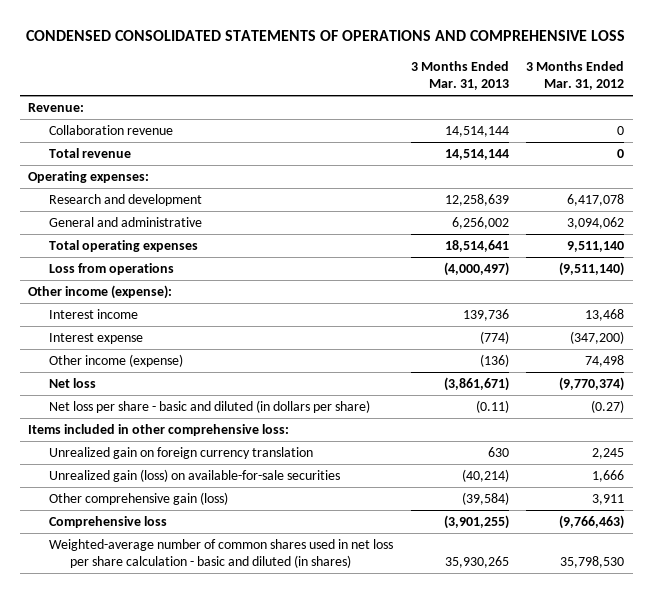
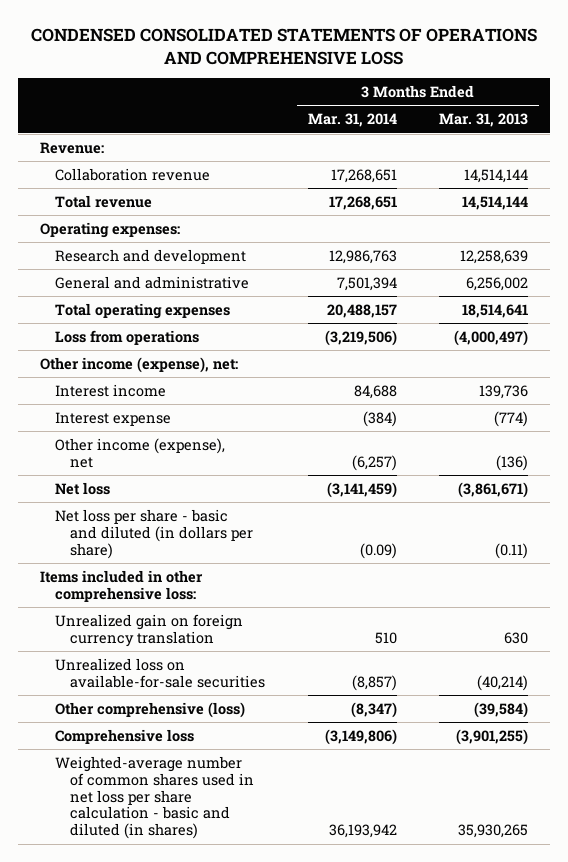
- | 3 Months Ended Mar. 31, 2013 | 3 Months Ended Mar. 31, 2012
+ | 3 Months Ended Mar. 31, 2014 | 3 Months Ended Mar. 31, 2013
- Other income (expense):
+ Other income (expense), net:
- Other income (expense) | (136) | 74,498
+ Other income (expense), net | (6,257) | (136)
- Unrealized gain (loss) on available-for-sale securities | (40,214) | 1,666
- Other comprehensive gain (loss) | (39,584) | 3,911
+ Unrealized loss on available-for-sale securities | (8,857) | (40,214)
+ Other comprehensive (loss) | (8,347) | (39,584)

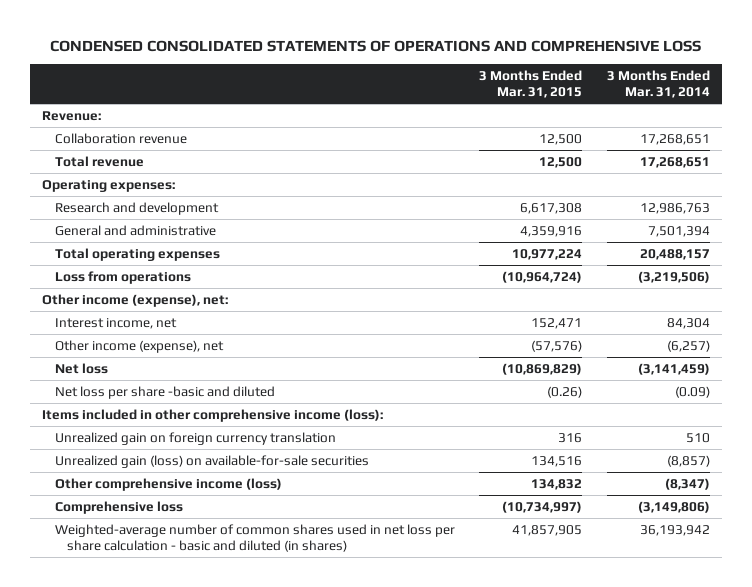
- | 3 Months Ended Mar. 31, 2014 | 3 Months Ended Mar. 31, 2013
+ | 3 Months Ended Mar. 31, 2015 | 3 Months Ended Mar. 31, 2014
- Interest income | 84,688 | 139,736
- Interest expense | (384) | (774)
+ Interest income, net | 152,471 | 84,304
- Net loss per share - basic and diluted (in dollars per share) | (0.09) | (0.11)
- Items included in other comprehensive loss:
+ Net loss per share -basic and diluted | (0.26) | (0.09)
+ Items included in other comprehensive income (loss):
- Unrealized loss on available-for-sale securities | (8,857) | (40,214)
- Other comprehensive (loss) | (8,347) | (39,584)
+ Unrealized gain (loss) on available-for-sale securities | 134,516 | (8,857)
+ Other comprehensive income (loss) | 134,832 | (8,347)

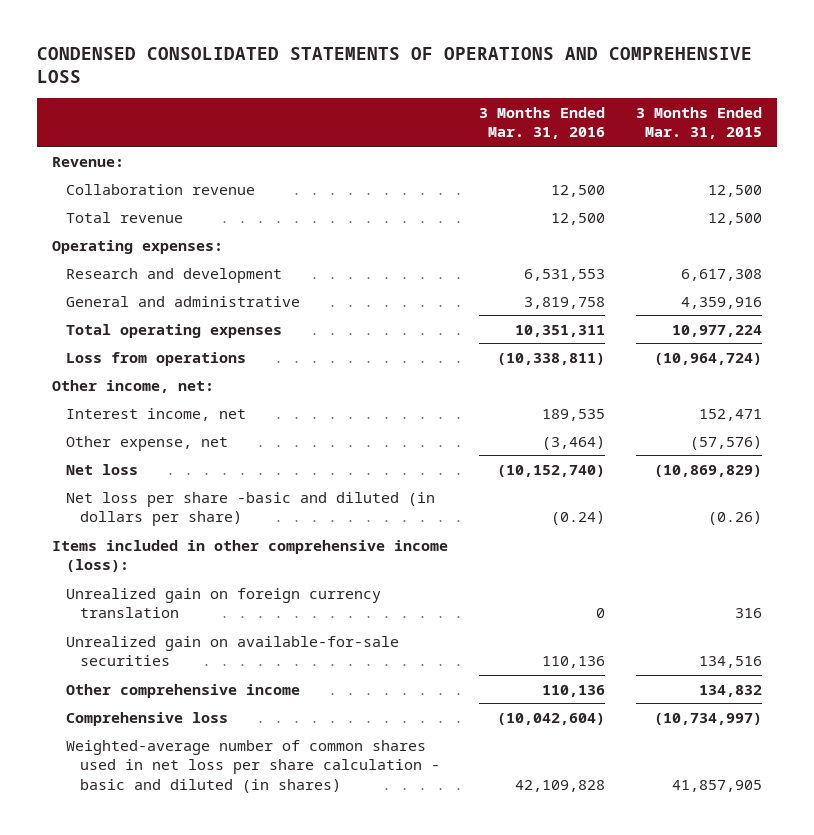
- | 3 Months Ended Mar. 31, 2015 | 3 Months Ended Mar. 31, 2014
+ | 3 Months Ended Mar. 31, 2016 | 3 Months Ended Mar. 31, 2015
- Other income (expense), net:
+ Other income, net:
- Other income (expense), net | (57,576) | (6,257)
+ Other expense, net | (3,464) | (57,576)
- Net loss per share -basic and diluted | (0.26) | (0.09)
+ Net loss per share -basic and diluted (in dollars per share) | (0.24) | (0.26)
- Unrealized gain (loss) on available-for-sale securities | 134,516 | (8,857)
- Other comprehensive income (loss) | 134,832 | (8,347)
+ Unrealized gain on available-for-sale securities | 110,136 | 134,516
+ Other comprehensive income | 110,136 | 134,832

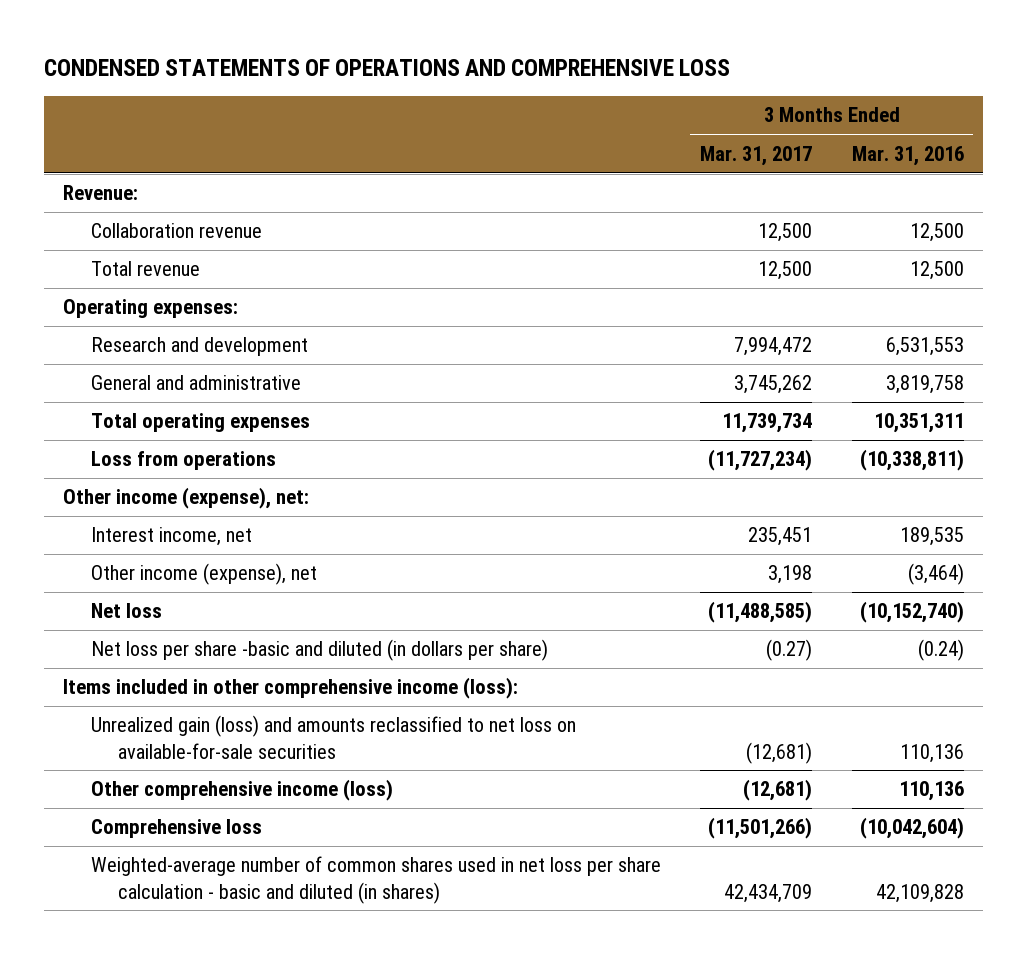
- CONDENSED CONSOLIDATED STATEMENTS OF OPERATIONS AND COMPREHENSIVE LOSS
+ CONDENSED STATEMENTS OF OPERATIONS AND COMPREHENSIVE LOSS
- | 3 Months Ended Mar. 31, 2016 | 3 Months Ended Mar. 31, 2015
+ | 3 Months Ended Mar. 31, 2017 | 3 Months Ended Mar. 31, 2016
- Other income, net:
+ Other income (expense), net:
- Other expense, net | (3,464) | (57,576)
+ Other income (expense), net | 3,198 | (3,464)
- Unrealized gain on foreign currency translation | 0 | 316
- Unrealized gain on available-for-sale securities | 110,136 | 134,516
- Other comprehensive income | 110,136 | 134,832
+ Unrealized gain (loss) and amounts reclassified to net loss on available-for-sale securities | (12,681) | 110,136
+ Other comprehensive income (loss) | (12,681) | 110,136

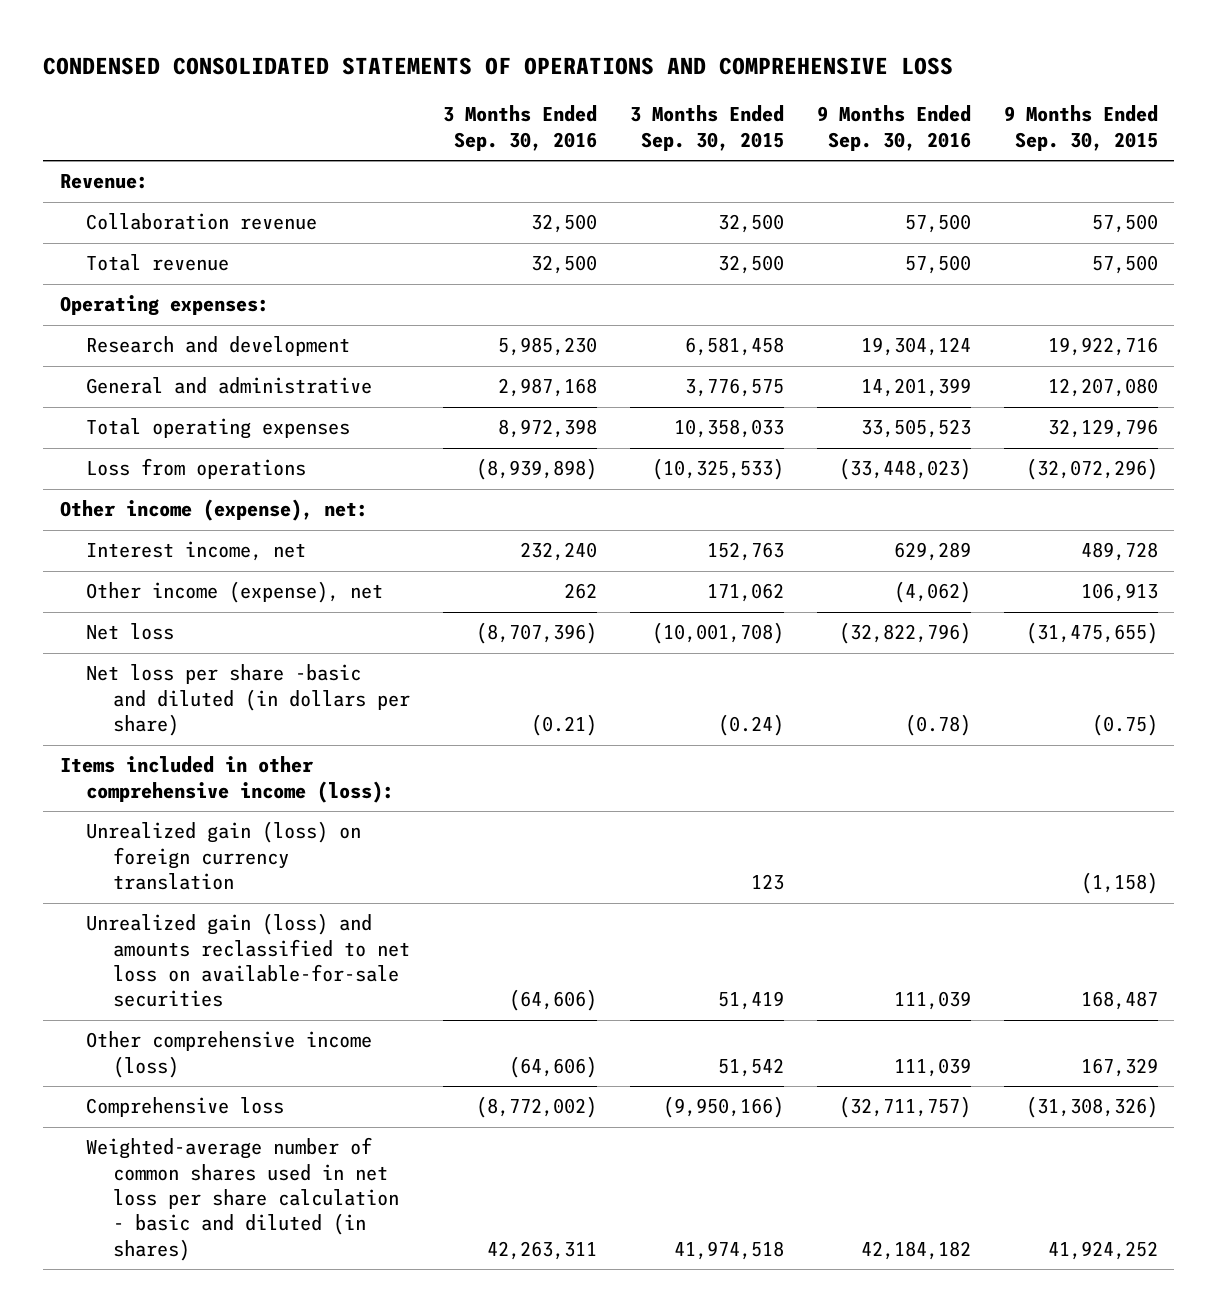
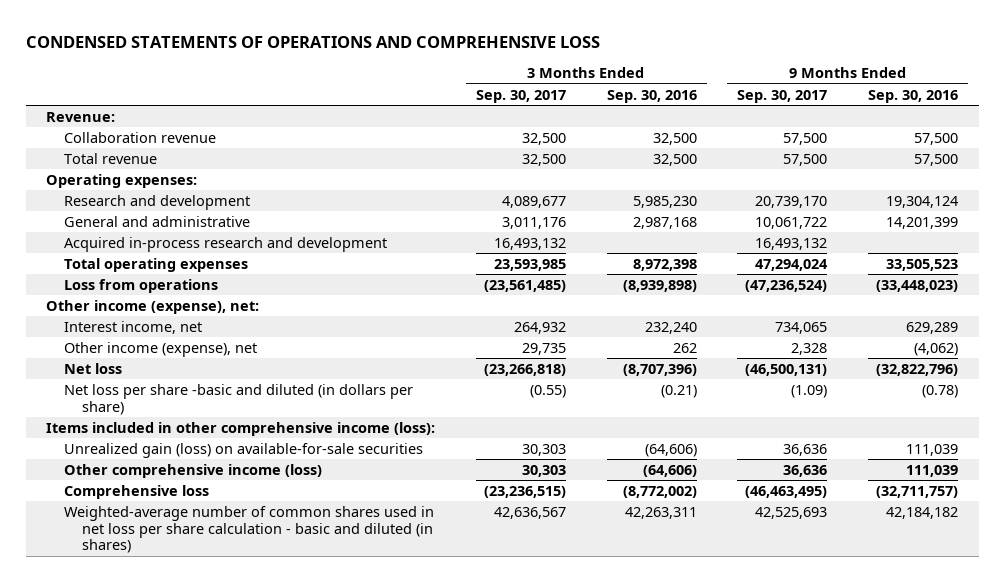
- CONDENSED CONSOLIDATED STATEMENTS OF OPERATIONS AND COMPREHENSIVE LOSS
+ CONDENSED STATEMENTS OF OPERATIONS AND COMPREHENSIVE LOSS
- | 3 Months Ended Sep. 30, 2016 | 3 Months Ended Sep. 30, 2015 | 9 Months Ended Sep. 30, 2016 | 9 Months Ended Sep. 30, 2015
+ | 3 Months Ended Sep. 30, 2017 | 3 Months Ended Sep. 30, 2016 | 9 Months Ended Sep. 30, 2017 | 9 Months Ended Sep. 30, 2016
+ Acquired in-process research and development | 16,493,132 | | 16,493,132 |
- Unrealized gain (loss) on foreign currency translation | | 123 | | (1,158)
- Unrealized gain (loss) and amounts reclassified to net loss on available-for-sale securities | (64,606) | 51,419 | 111,039 | 168,487
+ Unrealized gain (loss) on available-for-sale securities | 30,303 | (64,606) | 36,636 | 111,039

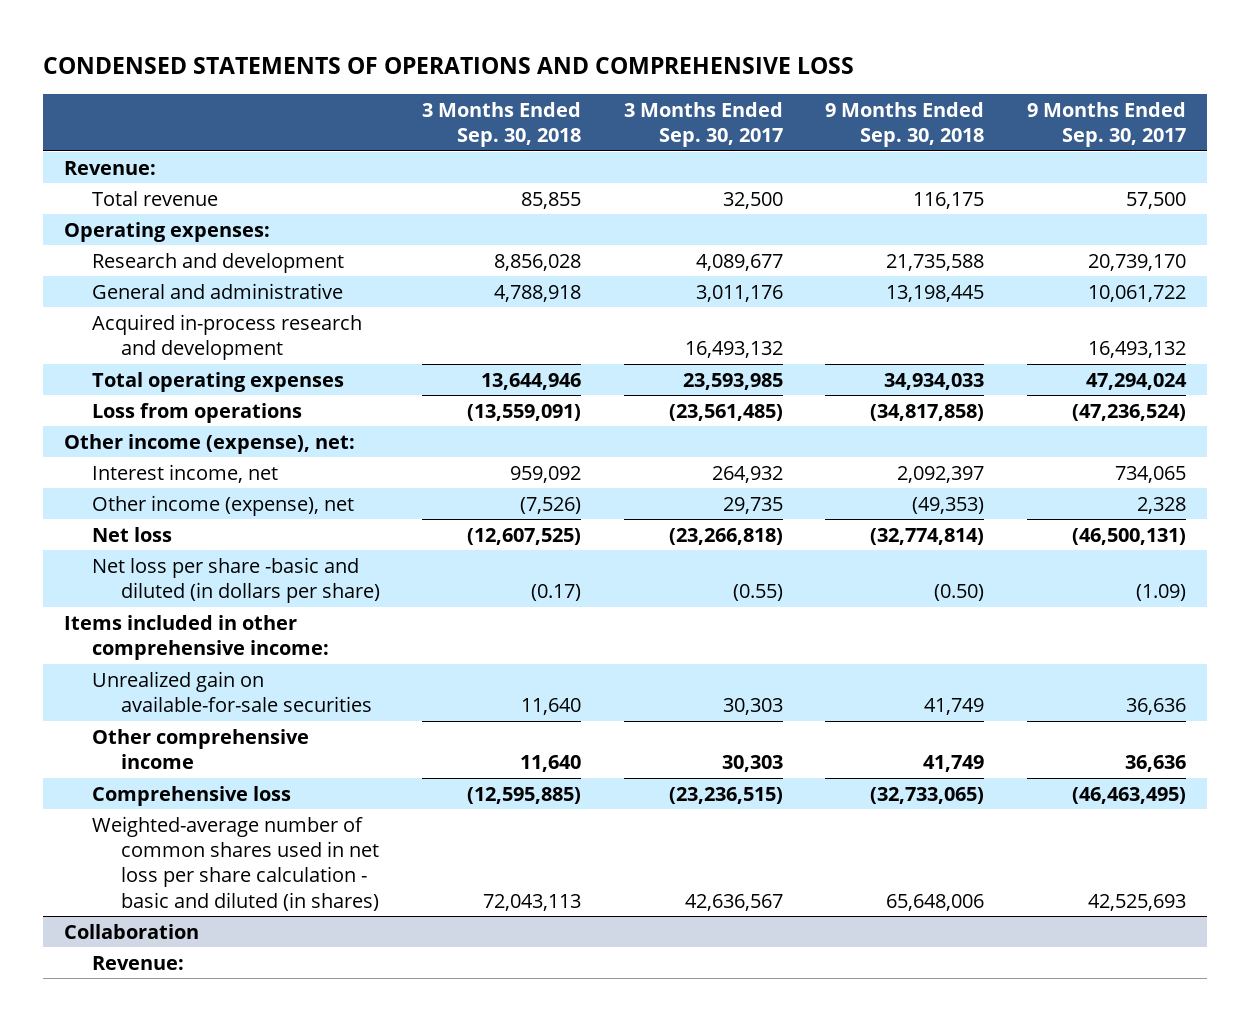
- | 3 Months Ended Sep. 30, 2017 | 3 Months Ended Sep. 30, 2016 | 9 Months Ended Sep. 30, 2017 | 9 Months Ended Sep. 30, 2016
+ | 3 Months Ended Sep. 30, 2018 | 3 Months Ended Sep. 30, 2017 | 9 Months Ended Sep. 30, 2018 | 9 Months Ended Sep. 30, 2017
- Collaboration revenue | 32,500 | 32,500 | 57,500 | 57,500
- Items included in other comprehensive income (loss):
- Unrealized gain (loss) on available-for-sale securities | 30,303 | (64,606) | 36,636 | 111,039
- Other comprehensive income (loss) | 30,303 | (64,606) | 36,636 | 111,039
+ Items included in other comprehensive income:
+ Unrealized gain on available-for-sale securities | 11,640 | 30,303 | 41,749 | 36,636
+ Other comprehensive income | 11,640 | 30,303 | 41,749 | 36,636
+ Collaboration
+ Revenue:

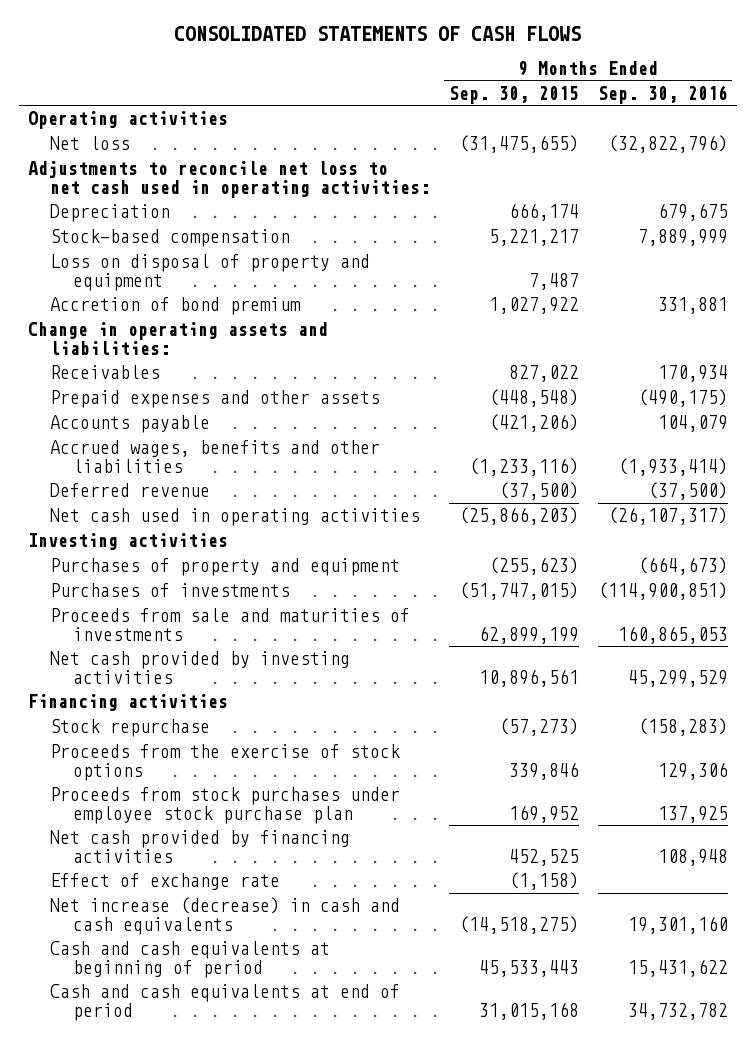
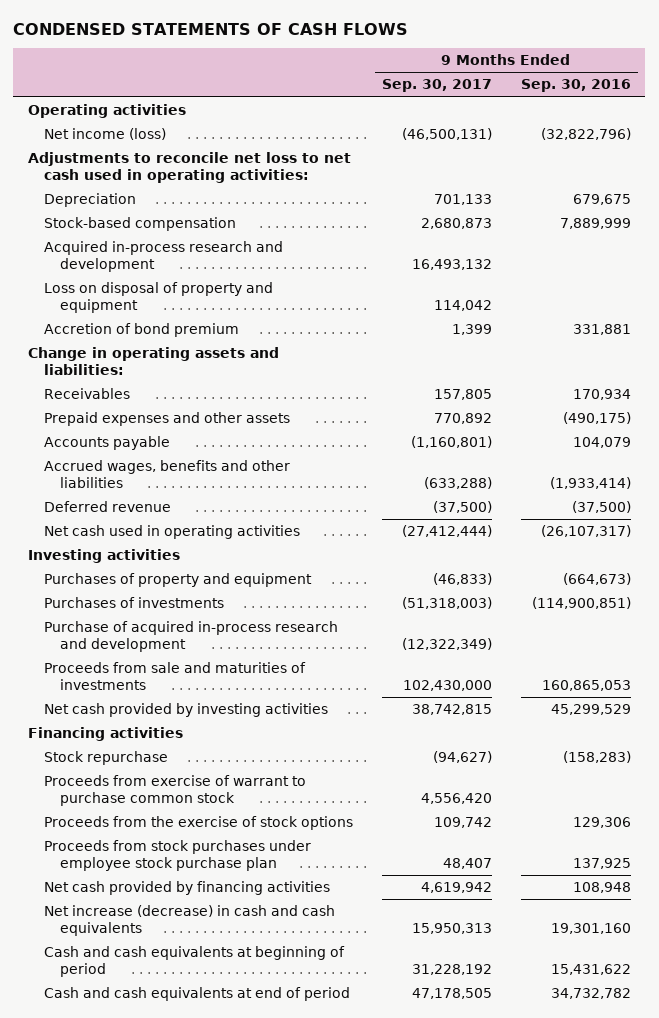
- CONSOLIDATED STATEMENTS OF CASH FLOWS
+ CONDENSED STATEMENTS OF CASH FLOWS
- | 9 Months Ended Sep. 30, 2015 | 9 Months Ended Sep. 30, 2016
+ | 9 Months Ended Sep. 30, 2017 | 9 Months Ended Sep. 30, 2016
- Net loss | (31,475,655) | (32,822,796)
+ Net income (loss) | (46,500,131) | (32,822,796)
+ Acquired in-process research and development | 16,493,132 |
+ Purchase of acquired in-process research and development | (12,322,349) |
+ Proceeds from exercise of warrant to purchase common stock | 4,556,420 |
- Effect of exchange rate | (1,158) |

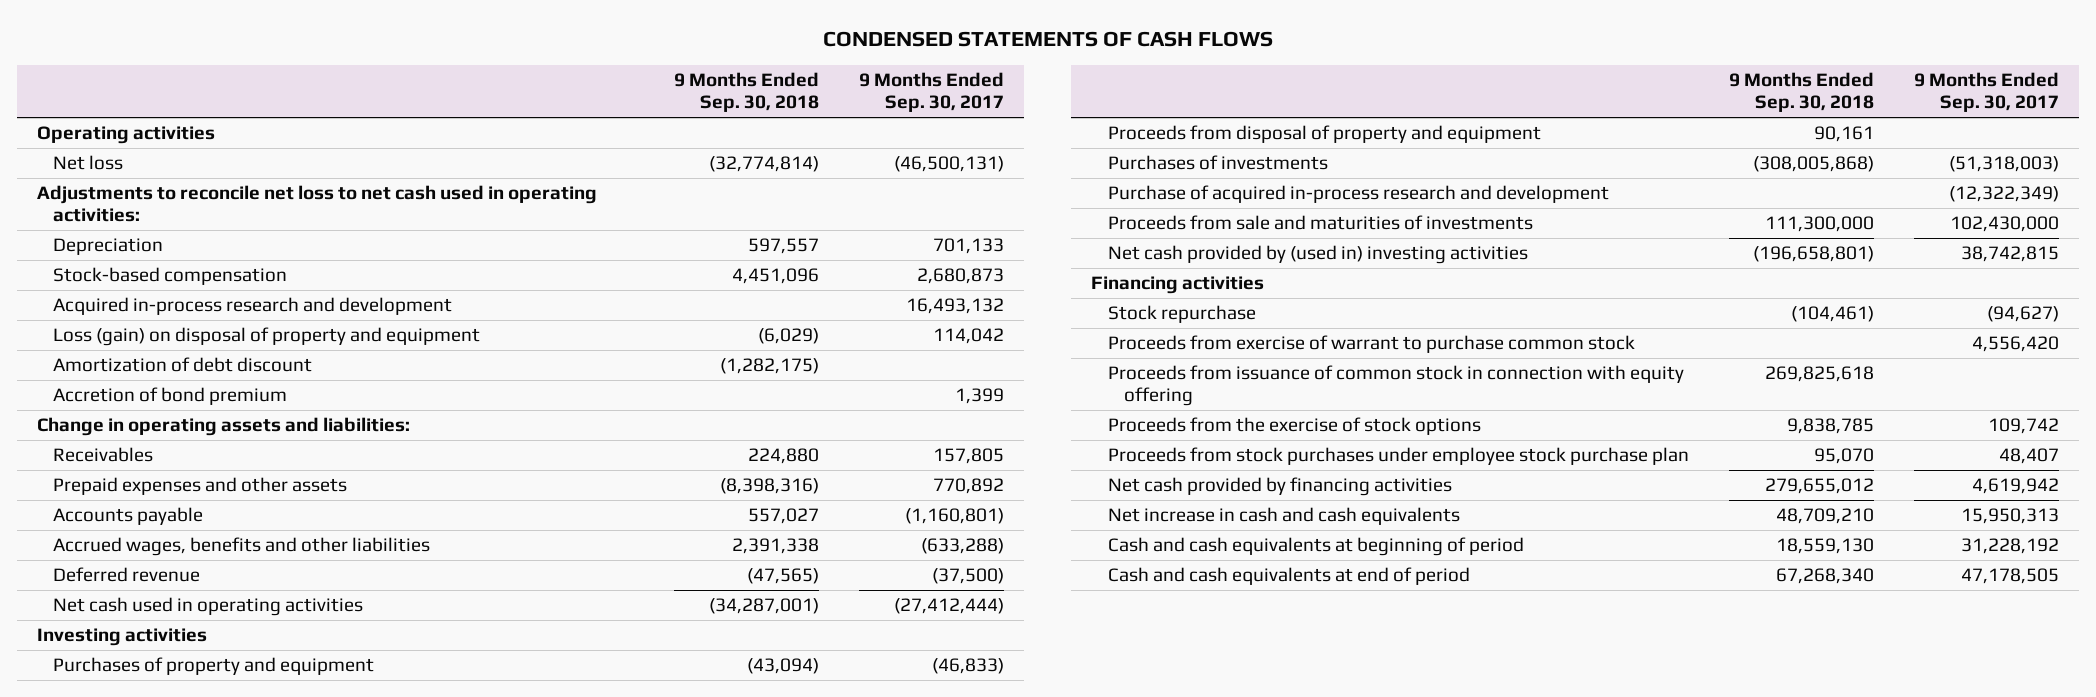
- | 9 Months Ended Sep. 30, 2017 | 9 Months Ended Sep. 30, 2016
+ | 9 Months Ended Sep. 30, 2018 | 9 Months Ended Sep. 30, 2017
- Net income (loss) | (46,500,131) | (32,822,796)
+ Net loss | (32,774,814) | (46,500,131)
- Loss on disposal of property and equipment | 114,042 |
+ Loss (gain) on disposal of property and equipment | (6,029) | 114,042
+ Amortization of debt discount | (1,282,175) |
+ Proceeds from disposal of property and equipment | 90,161 |
- Net cash provided by investing activities | 38,742,815 | 45,299,529
+ Net cash provided by (used in) investing activities | (196,658,801) | 38,742,815
+ Proceeds from issuance of common stock in connection with equity offering | 269,825,618 |
- Net increase (decrease) in cash and cash equivalents | 15,950,313 | 19,301,160
+ Net increase in cash and cash equivalents | 48,709,210 | 15,950,313

